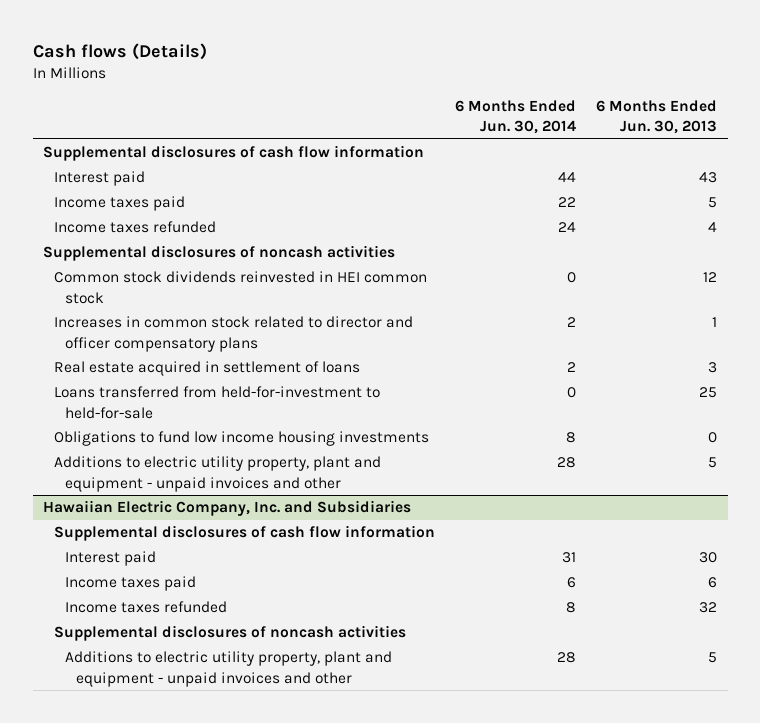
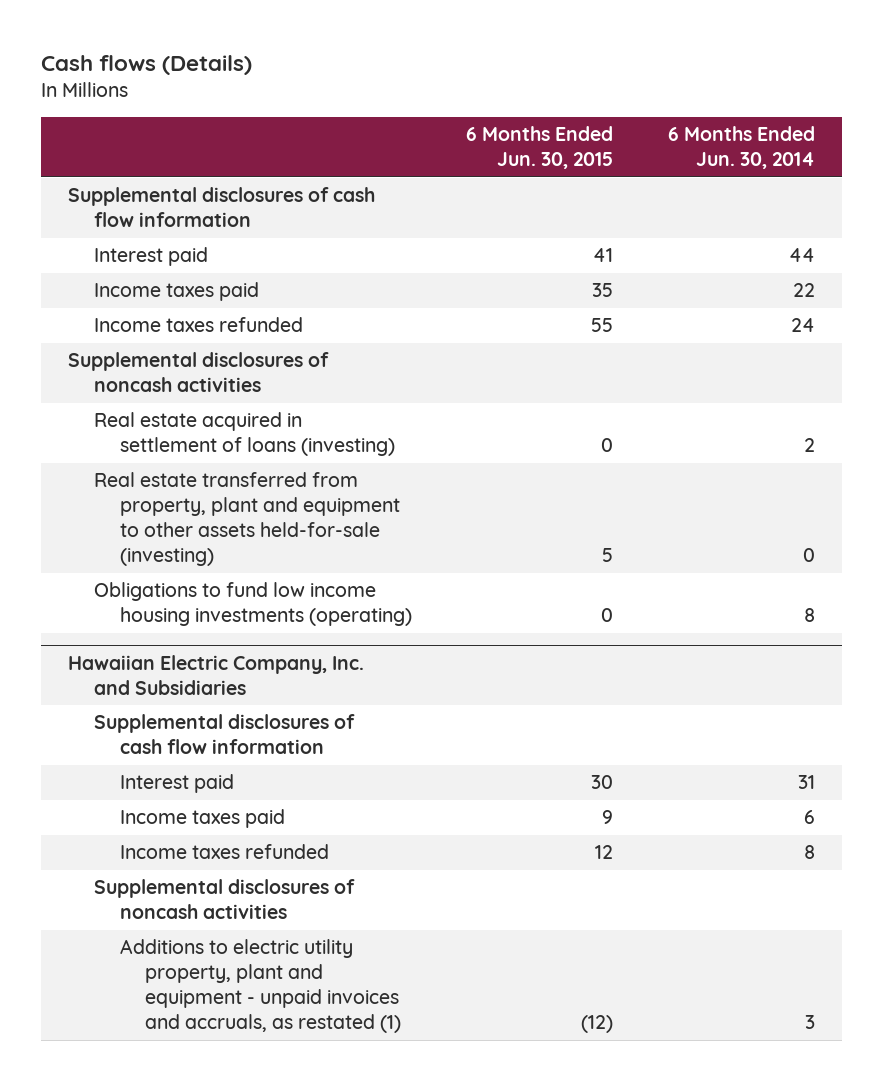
- | 6 Months Ended Jun. 30, 2014 | 6 Months Ended Jun. 30, 2013
+ | 6 Months Ended Jun. 30, 2015 | 6 Months Ended Jun. 30, 2014
- Common stock dividends reinvested in HEI common stock | 0 | 12
- Increases in common stock related to director and officer compensatory plans | 2 | 1
- Real estate acquired in settlement of loans | 2 | 3
- Loans transferred from held-for-investment to held-for-sale | 0 | 25
- Obligations to fund low income housing investments | 8 | 0
- Additions to electric utility property, plant and equipment - unpaid invoices and other | 28 | 5
+ Real estate acquired in settlement of loans (investing) | 0 | 2
+ Real estate transferred from property, plant and equipment to other assets held-for-sale (investing) | 5 | 0
+ Obligations to fund low income housing investments (operating) | 0 | 8
@ Hawaiian Electric Company, Inc. and Subsidiaries
- Additions to electric utility property, plant and equipment - unpaid invoices and other | 28 | 5
+ Additions to electric utility property, plant and equipment - unpaid invoices and accruals, as restated (1) | (12) | 3

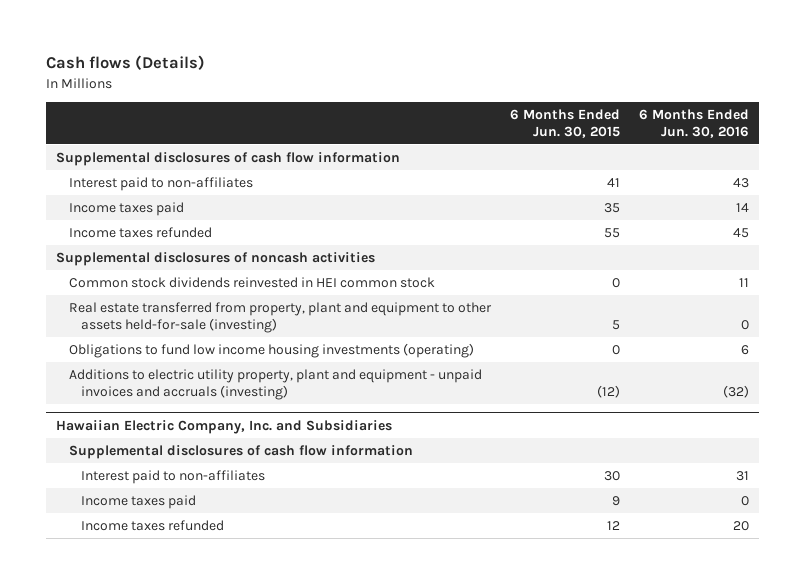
- | 6 Months Ended Jun. 30, 2015 | 6 Months Ended Jun. 30, 2014
+ | 6 Months Ended Jun. 30, 2015 | 6 Months Ended Jun. 30, 2016
- Interest paid | 41 | 44
+ Interest paid to non-affiliates | 41 | 43
- Real estate acquired in settlement of loans (investing) | 0 | 2
+ Common stock dividends reinvested in HEI common stock | 0 | 11
+ Additions to electric utility property, plant and equipment - unpaid invoices and accruals (investing) | (12) | (32)
@ Hawaiian Electric Company, Inc. and Subsidiaries
- Interest paid | 30 | 31
+ Interest paid to non-affiliates | 30 | 31
- Supplemental disclosures of noncash activities
- Additions to electric utility property, plant and equipment - unpaid invoices and accruals, as restated (1) | (12) | 3

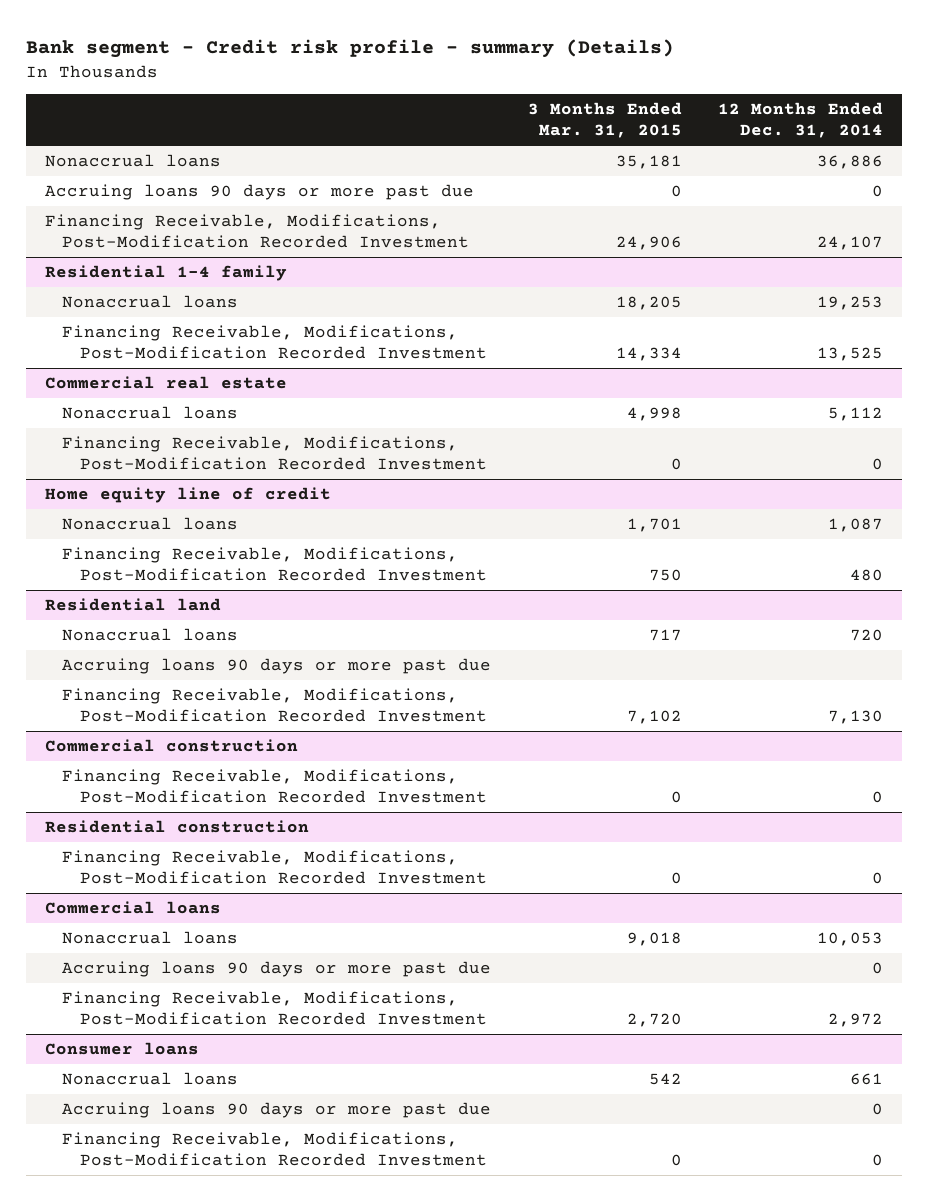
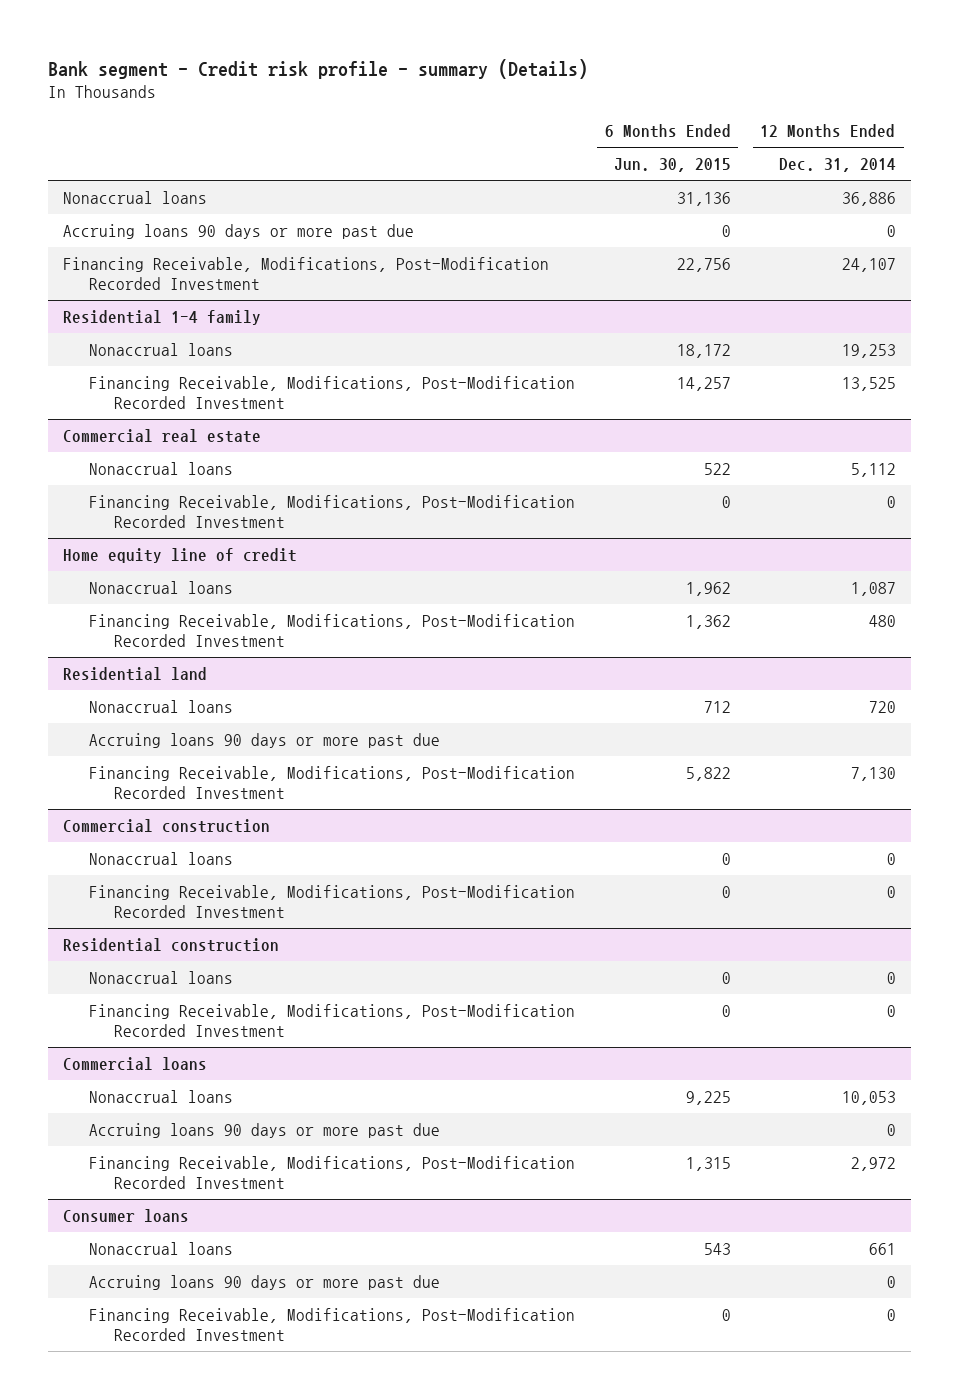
- | 3 Months Ended Mar. 31, 2015 | 12 Months Ended Dec. 31, 2014
+ | 6 Months Ended Jun. 30, 2015 | 12 Months Ended Dec. 31, 2014
@ Commercial construction
+ Nonaccrual loans | 0 | 0
@ Residential construction
+ Nonaccrual loans | 0 | 0

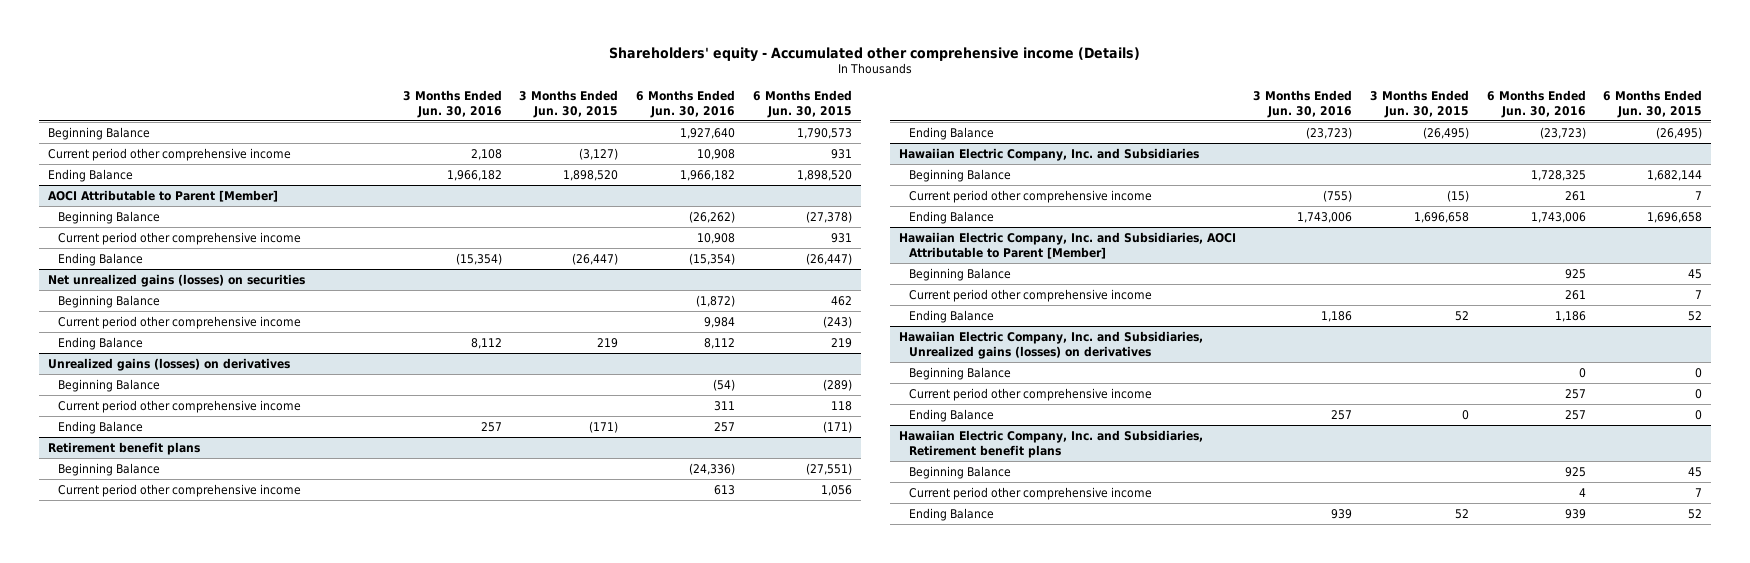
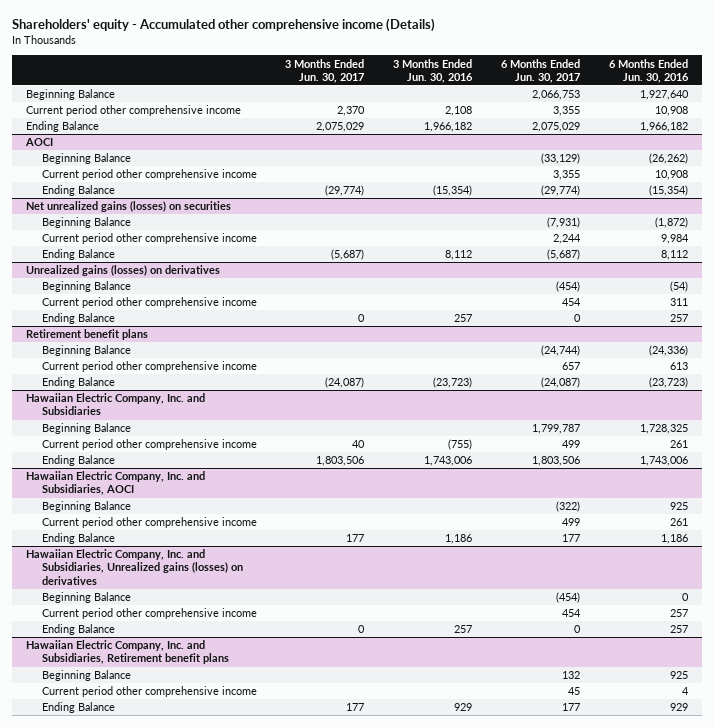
- | 3 Months Ended Jun. 30, 2016 | 3 Months Ended Jun. 30, 2015 | 6 Months Ended Jun. 30, 2016 | 6 Months Ended Jun. 30, 2015
+ | 3 Months Ended Jun. 30, 2017 | 3 Months Ended Jun. 30, 2016 | 6 Months Ended Jun. 30, 2017 | 6 Months Ended Jun. 30, 2016
- AOCI Attributable to Parent [Member]
+ AOCI
- Hawaiian Electric Company, Inc. and Subsidiaries, AOCI Attributable to Parent [Member]
+ Hawaiian Electric Company, Inc. and Subsidiaries, AOCI
@ Hawaiian Electric Company, Inc. and Subsidiaries, Retirement benefit plans
- Ending Balance | 939 | 52 | 939 | 52
+ Ending Balance | 177 | 929 | 177 | 929

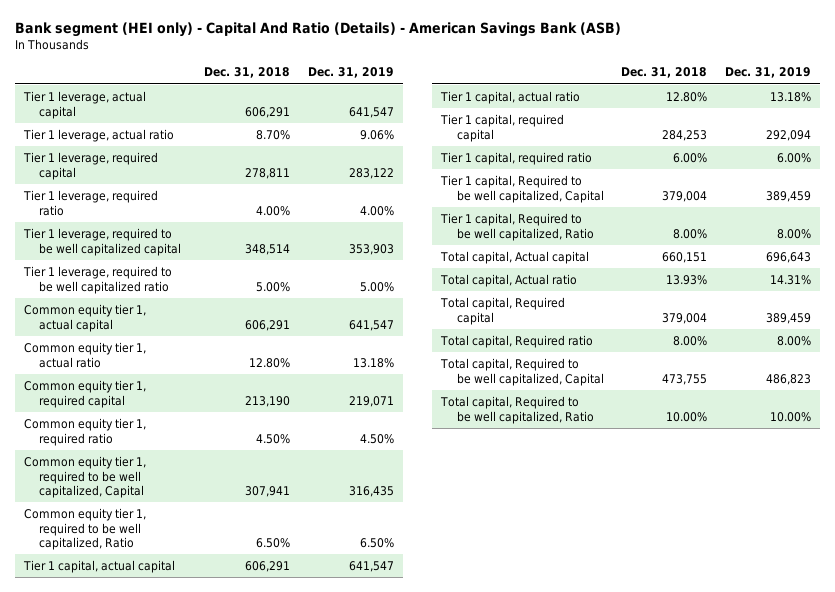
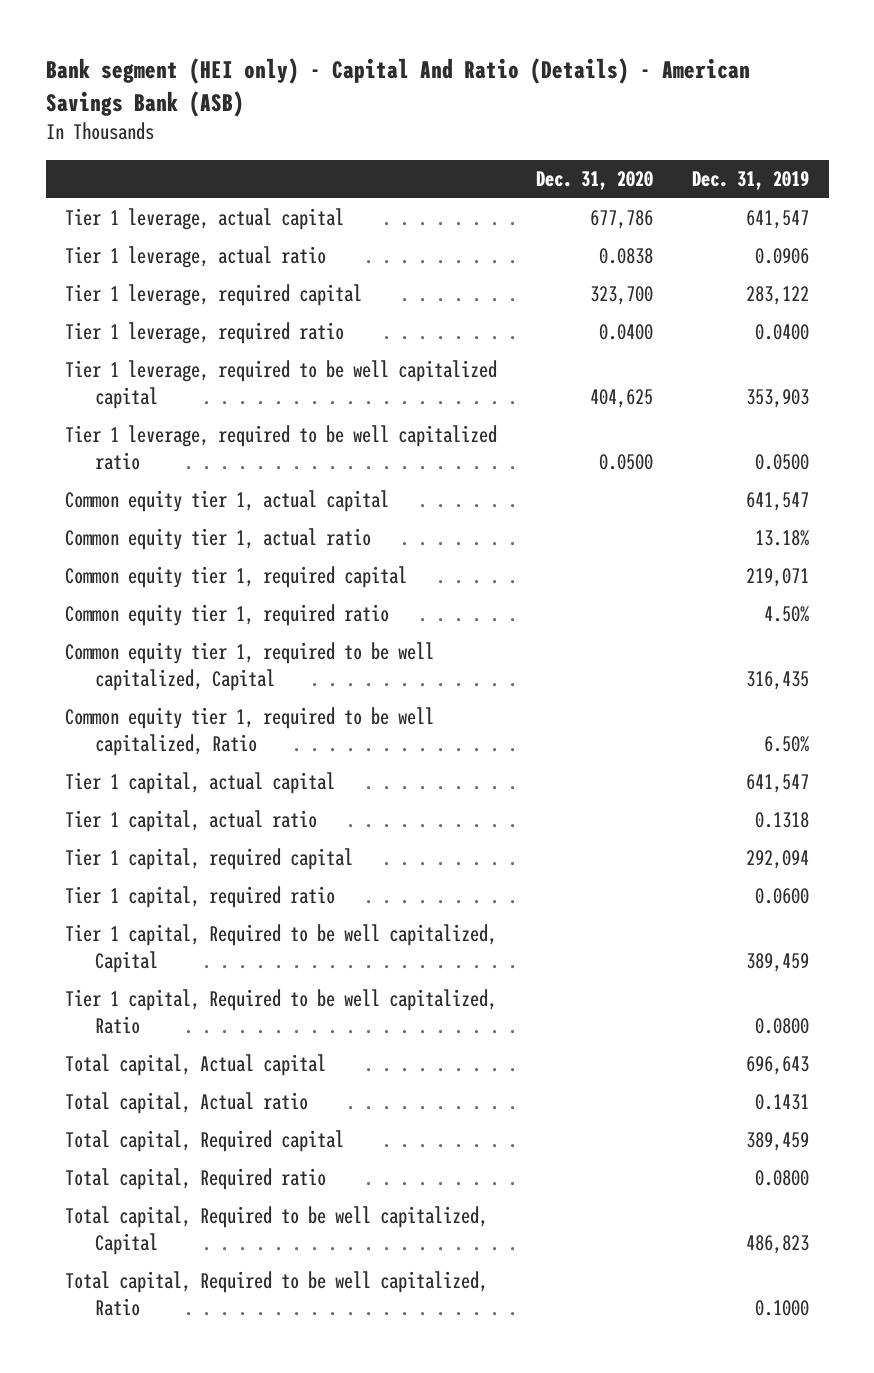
- | Dec. 31, 2018 | Dec. 31, 2019
+ | Dec. 31, 2020 | Dec. 31, 2019
- Tier 1 leverage, actual ratio | 8.70% | 9.06%
+ Tier 1 leverage, actual ratio | 0.0838 | 0.0906
- Tier 1 leverage, required ratio | 4.00% | 4.00%
+ Tier 1 leverage, required ratio | 0.0400 | 0.0400
- Tier 1 leverage, required to be well capitalized ratio | 5.00% | 5.00%
+ Tier 1 leverage, required to be well capitalized ratio | 0.0500 | 0.0500
- Tier 1 capital, actual ratio | 12.80% | 13.18%
+ Tier 1 capital, actual ratio | | 0.1318
- Tier 1 capital, required ratio | 6.00% | 6.00%
+ Tier 1 capital, required ratio | | 0.0600
- Tier 1 capital, Required to be well capitalized, Ratio | 8.00% | 8.00%
+ Tier 1 capital, Required to be well capitalized, Ratio | | 0.0800
- Total capital, Actual ratio | 13.93% | 14.31%
+ Total capital, Actual ratio | | 0.1431
- Total capital, Required ratio | 8.00% | 8.00%
+ Total capital, Required ratio | | 0.0800
- Total capital, Required to be well capitalized, Ratio | 10.00% | 10.00%
+ Total capital, Required to be well capitalized, Ratio | | 0.1000

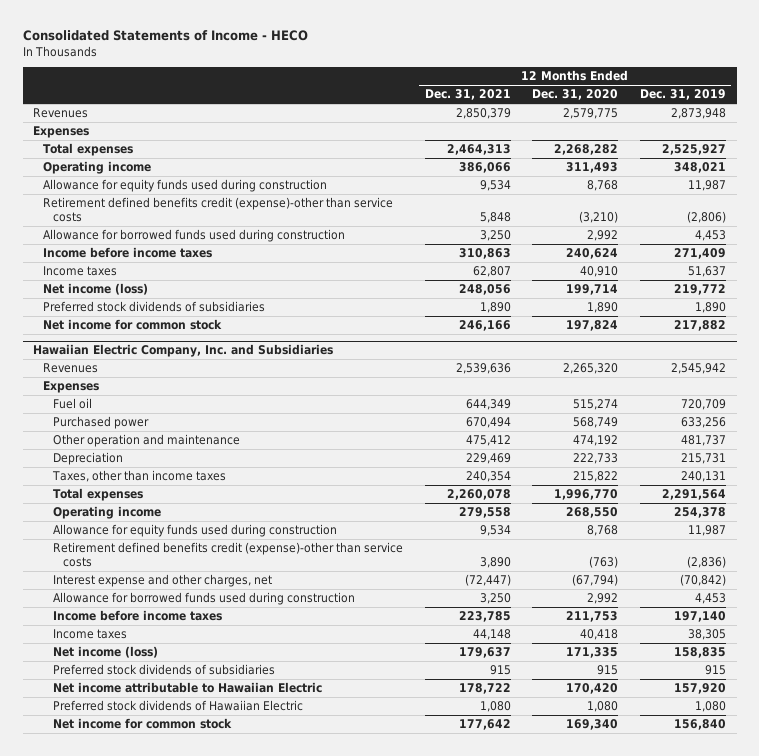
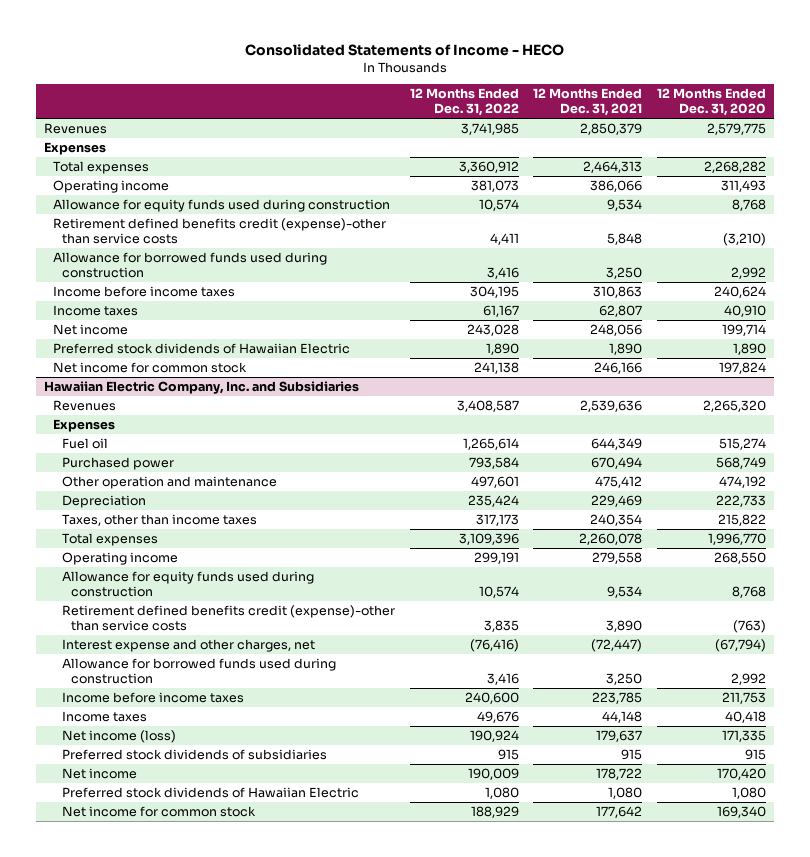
- | 12 Months Ended Dec. 31, 2021 | 12 Months Ended Dec. 31, 2020 | 12 Months Ended Dec. 31, 2019
+ | 12 Months Ended Dec. 31, 2022 | 12 Months Ended Dec. 31, 2021 | 12 Months Ended Dec. 31, 2020
- Net income (loss) | 248,056 | 199,714 | 219,772
- Preferred stock dividends of subsidiaries | 1,890 | 1,890 | 1,890
+ Net income | 243,028 | 248,056 | 199,714
+ Preferred stock dividends of Hawaiian Electric | 1,890 | 1,890 | 1,890
@ Hawaiian Electric Company, Inc. and Subsidiaries
- Net income attributable to Hawaiian Electric | 178,722 | 170,420 | 157,920
+ Net income | 190,009 | 178,722 | 170,420

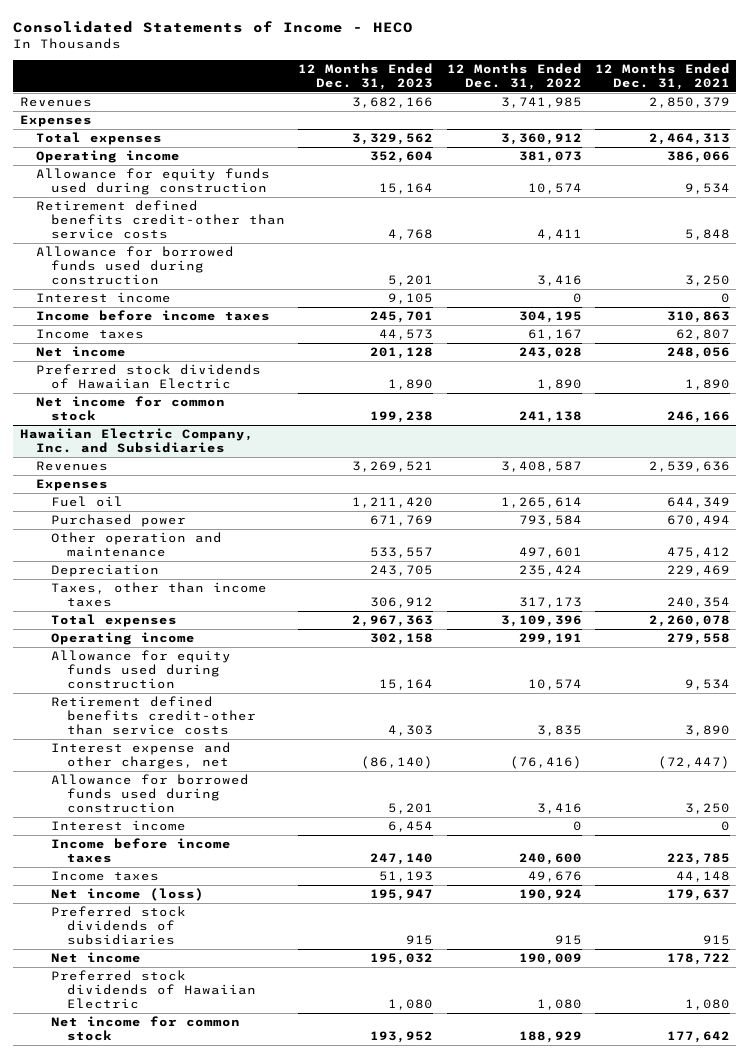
- | 12 Months Ended Dec. 31, 2022 | 12 Months Ended Dec. 31, 2021 | 12 Months Ended Dec. 31, 2020
+ | 12 Months Ended Dec. 31, 2023 | 12 Months Ended Dec. 31, 2022 | 12 Months Ended Dec. 31, 2021
- Retirement defined benefits credit (expense)-other than service costs | 4,411 | 5,848 | (3,210)
+ Retirement defined benefits credit-other than service costs | 4,768 | 4,411 | 5,848
+ Interest income | 9,105 | 0 | 0
@ Hawaiian Electric Company, Inc. and Subsidiaries
- Retirement defined benefits credit (expense)-other than service costs | 3,835 | 3,890 | (763)
+ Retirement defined benefits credit-other than service costs | 4,303 | 3,835 | 3,890
+ Interest income | 6,454 | 0 | 0

